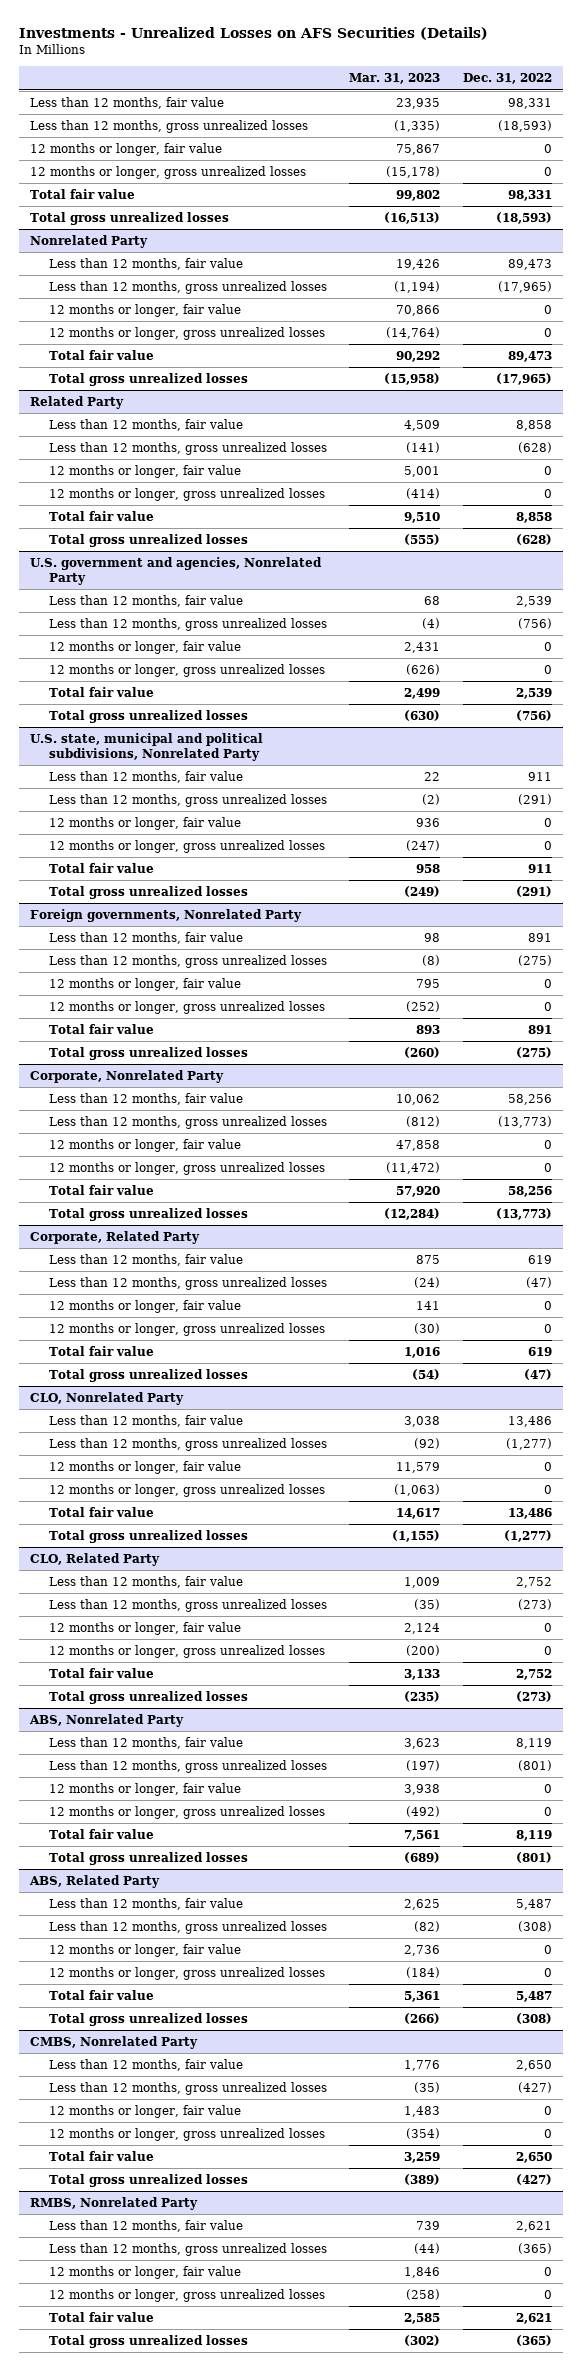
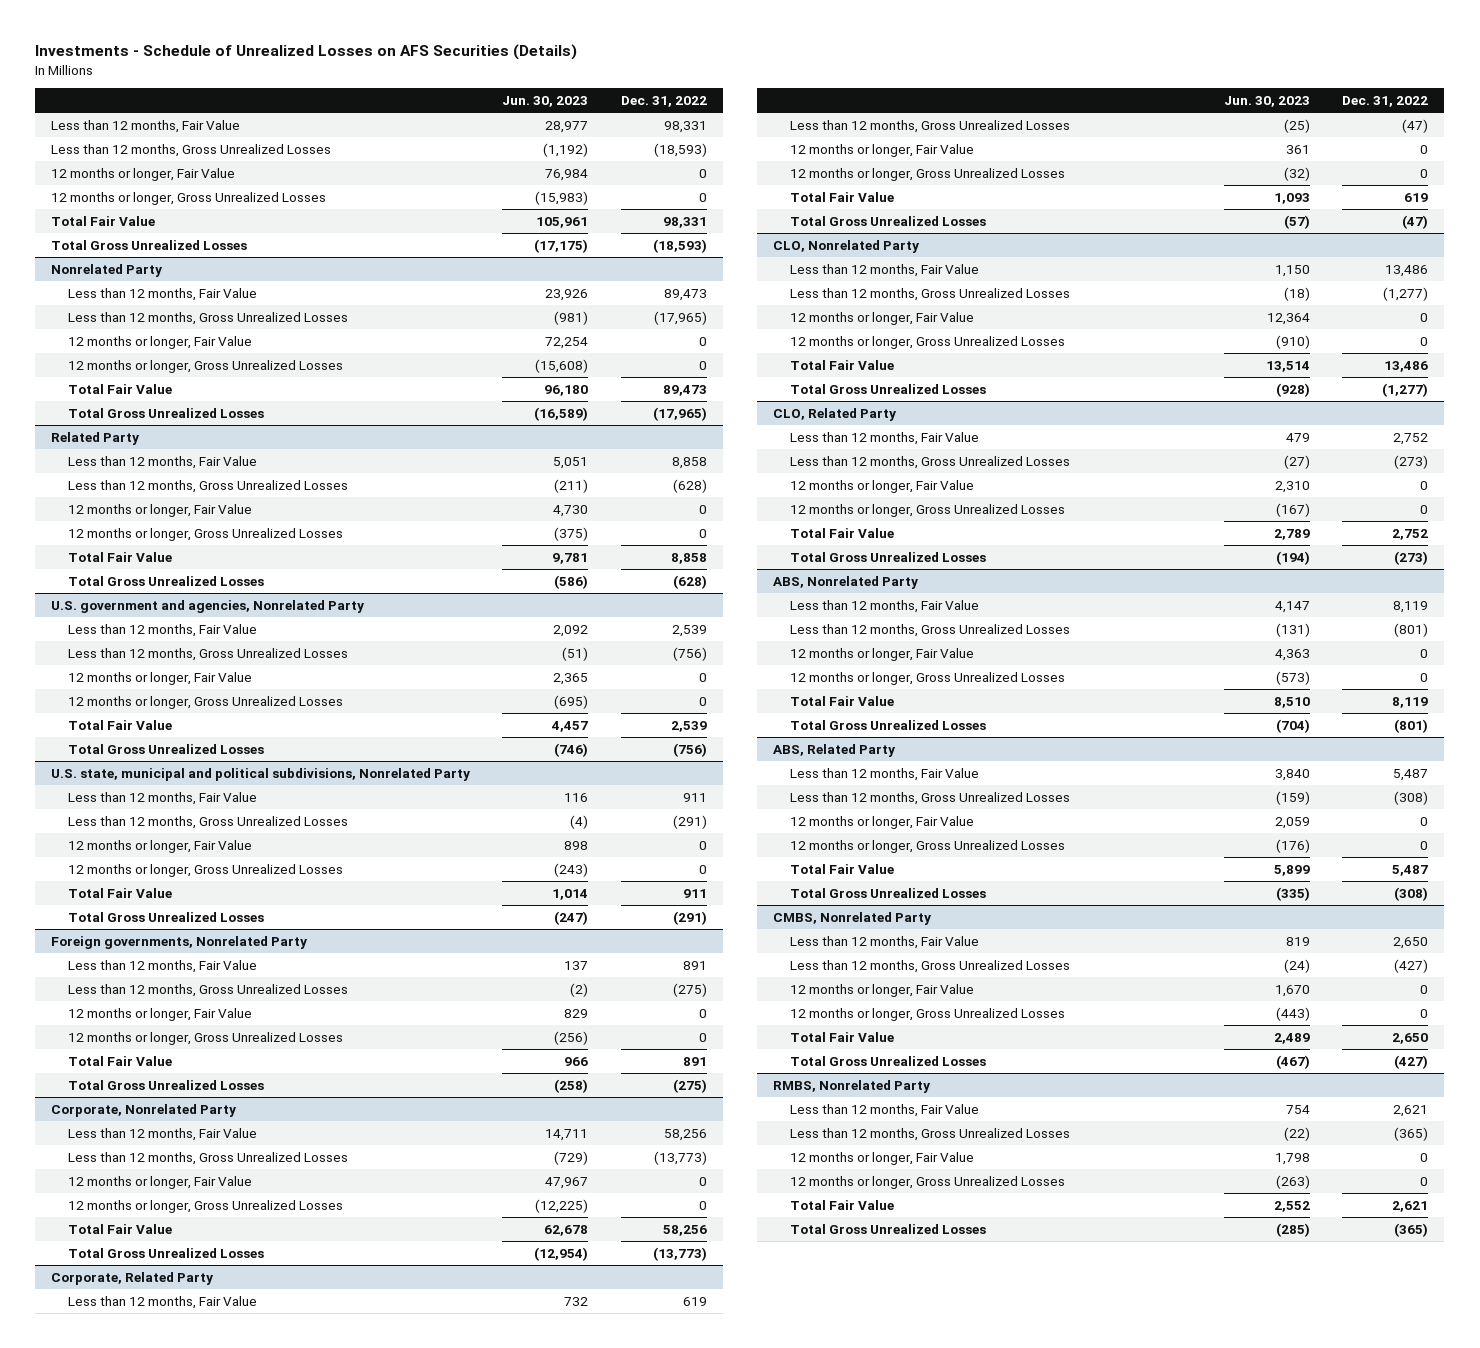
- Investments - Unrealized Losses on AFS Securities (Details)
+ Investments - Schedule of Unrealized Losses on AFS Securities (Details)
- | Mar. 31, 2023 | Dec. 31, 2022
+ | Jun. 30, 2023 | Dec. 31, 2022
- Less than 12 months, fair value | 23,935 | 98,331
- Less than 12 months, gross unrealized losses | (1,335) | (18,593)
- 12 months or longer, fair value | 75,867 | 0
- 12 months or longer, gross unrealized losses | (15,178) | 0
- Total fair value | 99,802 | 98,331
- Total gross unrealized losses | (16,513) | (18,593)
+ Less than 12 months, Fair Value | 28,977 | 98,331
+ Less than 12 months, Gross Unrealized Losses | (1,192) | (18,593)
+ 12 months or longer, Fair Value | 76,984 | 0
+ 12 months or longer, Gross Unrealized Losses | (15,983) | 0
+ Total Fair Value | 105,961 | 98,331
+ Total Gross Unrealized Losses | (17,175) | (18,593)
@ Nonrelated Party
- Less than 12 months, fair value | 19,426 | 89,473
- Less than 12 months, gross unrealized losses | (1,194) | (17,965)
- 12 months or longer, fair value | 70,866 | 0
- 12 months or longer, gross unrealized losses | (14,764) | 0
- Total fair value | 90,292 | 89,473
- Total gross unrealized losses | (15,958) | (17,965)
+ Less than 12 months, Fair Value | 23,926 | 89,473
+ Less than 12 months, Gross Unrealized Losses | (981) | (17,965)
+ 12 months or longer, Fair Value | 72,254 | 0
+ 12 months or longer, Gross Unrealized Losses | (15,608) | 0
+ Total Fair Value | 96,180 | 89,473
+ Total Gross Unrealized Losses | (16,589) | (17,965)
@ Related Party
- Less than 12 months, fair value | 4,509 | 8,858
- Less than 12 months, gross unrealized losses | (141) | (628)
- 12 months or longer, fair value | 5,001 | 0
- 12 months or longer, gross unrealized losses | (414) | 0
- Total fair value | 9,510 | 8,858
- Total gross unrealized losses | (555) | (628)
+ Less than 12 months, Fair Value | 5,051 | 8,858
+ Less than 12 months, Gross Unrealized Losses | (211) | (628)
+ 12 months or longer, Fair Value | 4,730 | 0
+ 12 months or longer, Gross Unrealized Losses | (375) | 0
+ Total Fair Value | 9,781 | 8,858
+ Total Gross Unrealized Losses | (586) | (628)
@ U.S. government and agencies, Nonrelated Party
- Less than 12 months, fair value | 68 | 2,539
- Less than 12 months, gross unrealized losses | (4) | (756)
- 12 months or longer, fair value | 2,431 | 0
- 12 months or longer, gross unrealized losses | (626) | 0
- Total fair value | 2,499 | 2,539
- Total gross unrealized losses | (630) | (756)
+ Less than 12 months, Fair Value | 2,092 | 2,539
+ Less than 12 months, Gross Unrealized Losses | (51) | (756)
+ 12 months or longer, Fair Value | 2,365 | 0
+ 12 months or longer, Gross Unrealized Losses | (695) | 0
+ Total Fair Value | 4,457 | 2,539
+ Total Gross Unrealized Losses | (746) | (756)
@ U.S. state, municipal and political subdivisions, Nonrelated Party
- Less than 12 months, fair value | 22 | 911
- Less than 12 months, gross unrealized losses | (2) | (291)
- 12 months or longer, fair value | 936 | 0
- 12 months or longer, gross unrealized losses | (247) | 0
- Total fair value | 958 | 911
- Total gross unrealized losses | (249) | (291)
+ Less than 12 months, Fair Value | 116 | 911
+ Less than 12 months, Gross Unrealized Losses | (4) | (291)
+ 12 months or longer, Fair Value | 898 | 0
+ 12 months or longer, Gross Unrealized Losses | (243) | 0
+ Total Fair Value | 1,014 | 911
+ Total Gross Unrealized Losses | (247) | (291)
@ Foreign governments, Nonrelated Party
- Less than 12 months, fair value | 98 | 891
- Less than 12 months, gross unrealized losses | (8) | (275)
- 12 months or longer, fair value | 795 | 0
- 12 months or longer, gross unrealized losses | (252) | 0
- Total fair value | 893 | 891
- Total gross unrealized losses | (260) | (275)
+ Less than 12 months, Fair Value | 137 | 891
+ Less than 12 months, Gross Unrealized Losses | (2) | (275)
+ 12 months or longer, Fair Value | 829 | 0
+ 12 months or longer, Gross Unrealized Losses | (256) | 0
+ Total Fair Value | 966 | 891
+ Total Gross Unrealized Losses | (258) | (275)
@ Corporate, Nonrelated Party
- Less than 12 months, fair value | 10,062 | 58,256
- Less than 12 months, gross unrealized losses | (812) | (13,773)
- 12 months or longer, fair value | 47,858 | 0
- 12 months or longer, gross unrealized losses | (11,472) | 0
- Total fair value | 57,920 | 58,256
- Total gross unrealized losses | (12,284) | (13,773)
+ Less than 12 months, Fair Value | 14,711 | 58,256
+ Less than 12 months, Gross Unrealized Losses | (729) | (13,773)
+ 12 months or longer, Fair Value | 47,967 | 0
+ 12 months or longer, Gross Unrealized Losses | (12,225) | 0
+ Total Fair Value | 62,678 | 58,256
+ Total Gross Unrealized Losses | (12,954) | (13,773)
@ Corporate, Related Party
- Less than 12 months, fair value | 875 | 619
- Less than 12 months, gross unrealized losses | (24) | (47)
- 12 months or longer, fair value | 141 | 0
- 12 months or longer, gross unrealized losses | (30) | 0
- Total fair value | 1,016 | 619
- Total gross unrealized losses | (54) | (47)
+ Less than 12 months, Fair Value | 732 | 619
+ Less than 12 months, Gross Unrealized Losses | (25) | (47)
+ 12 months or longer, Fair Value | 361 | 0
+ 12 months or longer, Gross Unrealized Losses | (32) | 0
+ Total Fair Value | 1,093 | 619
+ Total Gross Unrealized Losses | (57) | (47)
@ CLO, Nonrelated Party
- Less than 12 months, fair value | 3,038 | 13,486
- Less than 12 months, gross unrealized losses | (92) | (1,277)
- 12 months or longer, fair value | 11,579 | 0
- 12 months or longer, gross unrealized losses | (1,063) | 0
- Total fair value | 14,617 | 13,486
- Total gross unrealized losses | (1,155) | (1,277)
+ Less than 12 months, Fair Value | 1,150 | 13,486
+ Less than 12 months, Gross Unrealized Losses | (18) | (1,277)
+ 12 months or longer, Fair Value | 12,364 | 0
+ 12 months or longer, Gross Unrealized Losses | (910) | 0
+ Total Fair Value | 13,514 | 13,486
+ Total Gross Unrealized Losses | (928) | (1,277)
@ CLO, Related Party
- Less than 12 months, fair value | 1,009 | 2,752
- Less than 12 months, gross unrealized losses | (35) | (273)
- 12 months or longer, fair value | 2,124 | 0
- 12 months or longer, gross unrealized losses | (200) | 0
- Total fair value | 3,133 | 2,752
- Total gross unrealized losses | (235) | (273)
+ Less than 12 months, Fair Value | 479 | 2,752
+ Less than 12 months, Gross Unrealized Losses | (27) | (273)
+ 12 months or longer, Fair Value | 2,310 | 0
+ 12 months or longer, Gross Unrealized Losses | (167) | 0
+ Total Fair Value | 2,789 | 2,752
+ Total Gross Unrealized Losses | (194) | (273)
@ ABS, Nonrelated Party
- Less than 12 months, fair value | 3,623 | 8,119
- Less than 12 months, gross unrealized losses | (197) | (801)
- 12 months or longer, fair value | 3,938 | 0
- 12 months or longer, gross unrealized losses | (492) | 0
- Total fair value | 7,561 | 8,119
- Total gross unrealized losses | (689) | (801)
+ Less than 12 months, Fair Value | 4,147 | 8,119
+ Less than 12 months, Gross Unrealized Losses | (131) | (801)
+ 12 months or longer, Fair Value | 4,363 | 0
+ 12 months or longer, Gross Unrealized Losses | (573) | 0
+ Total Fair Value | 8,510 | 8,119
+ Total Gross Unrealized Losses | (704) | (801)
@ ABS, Related Party
- Less than 12 months, fair value | 2,625 | 5,487
- Less than 12 months, gross unrealized losses | (82) | (308)
- 12 months or longer, fair value | 2,736 | 0
- 12 months or longer, gross unrealized losses | (184) | 0
- Total fair value | 5,361 | 5,487
- Total gross unrealized losses | (266) | (308)
+ Less than 12 months, Fair Value | 3,840 | 5,487
+ Less than 12 months, Gross Unrealized Losses | (159) | (308)
+ 12 months or longer, Fair Value | 2,059 | 0
+ 12 months or longer, Gross Unrealized Losses | (176) | 0
+ Total Fair Value | 5,899 | 5,487
+ Total Gross Unrealized Losses | (335) | (308)
@ CMBS, Nonrelated Party
- Less than 12 months, fair value | 1,776 | 2,650
- Less than 12 months, gross unrealized losses | (35) | (427)
- 12 months or longer, fair value | 1,483 | 0
- 12 months or longer, gross unrealized losses | (354) | 0
- Total fair value | 3,259 | 2,650
- Total gross unrealized losses | (389) | (427)
+ Less than 12 months, Fair Value | 819 | 2,650
+ Less than 12 months, Gross Unrealized Losses | (24) | (427)
+ 12 months or longer, Fair Value | 1,670 | 0
+ 12 months or longer, Gross Unrealized Losses | (443) | 0
+ Total Fair Value | 2,489 | 2,650
+ Total Gross Unrealized Losses | (467) | (427)
@ RMBS, Nonrelated Party
- Less than 12 months, fair value | 739 | 2,621
- Less than 12 months, gross unrealized losses | (44) | (365)
- 12 months or longer, fair value | 1,846 | 0
- 12 months or longer, gross unrealized losses | (258) | 0
- Total fair value | 2,585 | 2,621
- Total gross unrealized losses | (302) | (365)
+ Less than 12 months, Fair Value | 754 | 2,621
+ Less than 12 months, Gross Unrealized Losses | (22) | (365)
+ 12 months or longer, Fair Value | 1,798 | 0
+ 12 months or longer, Gross Unrealized Losses | (263) | 0
+ Total Fair Value | 2,552 | 2,621
+ Total Gross Unrealized Losses | (285) | (365)

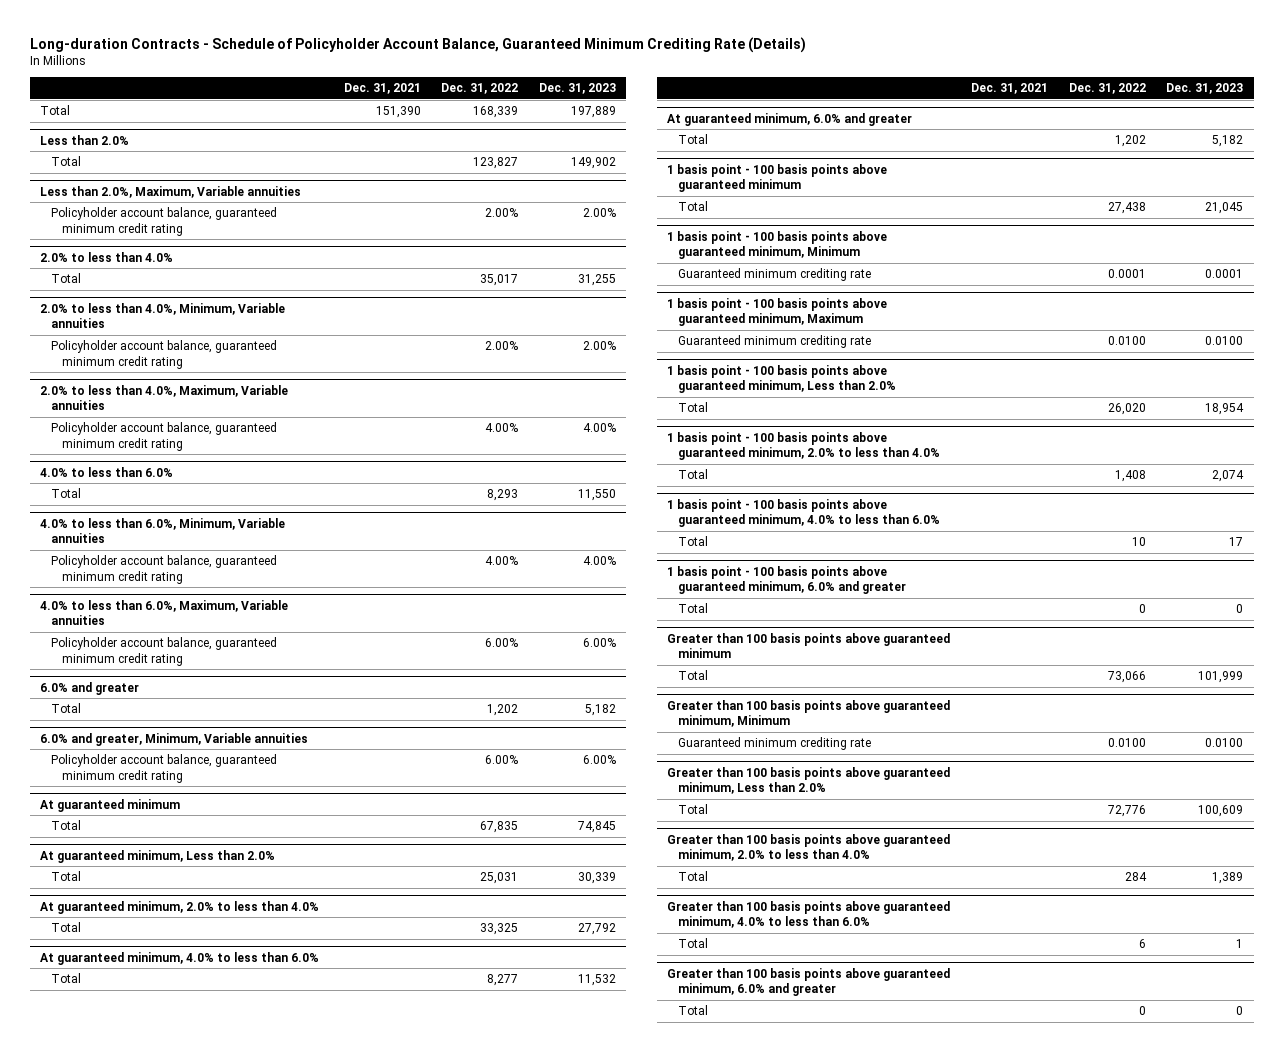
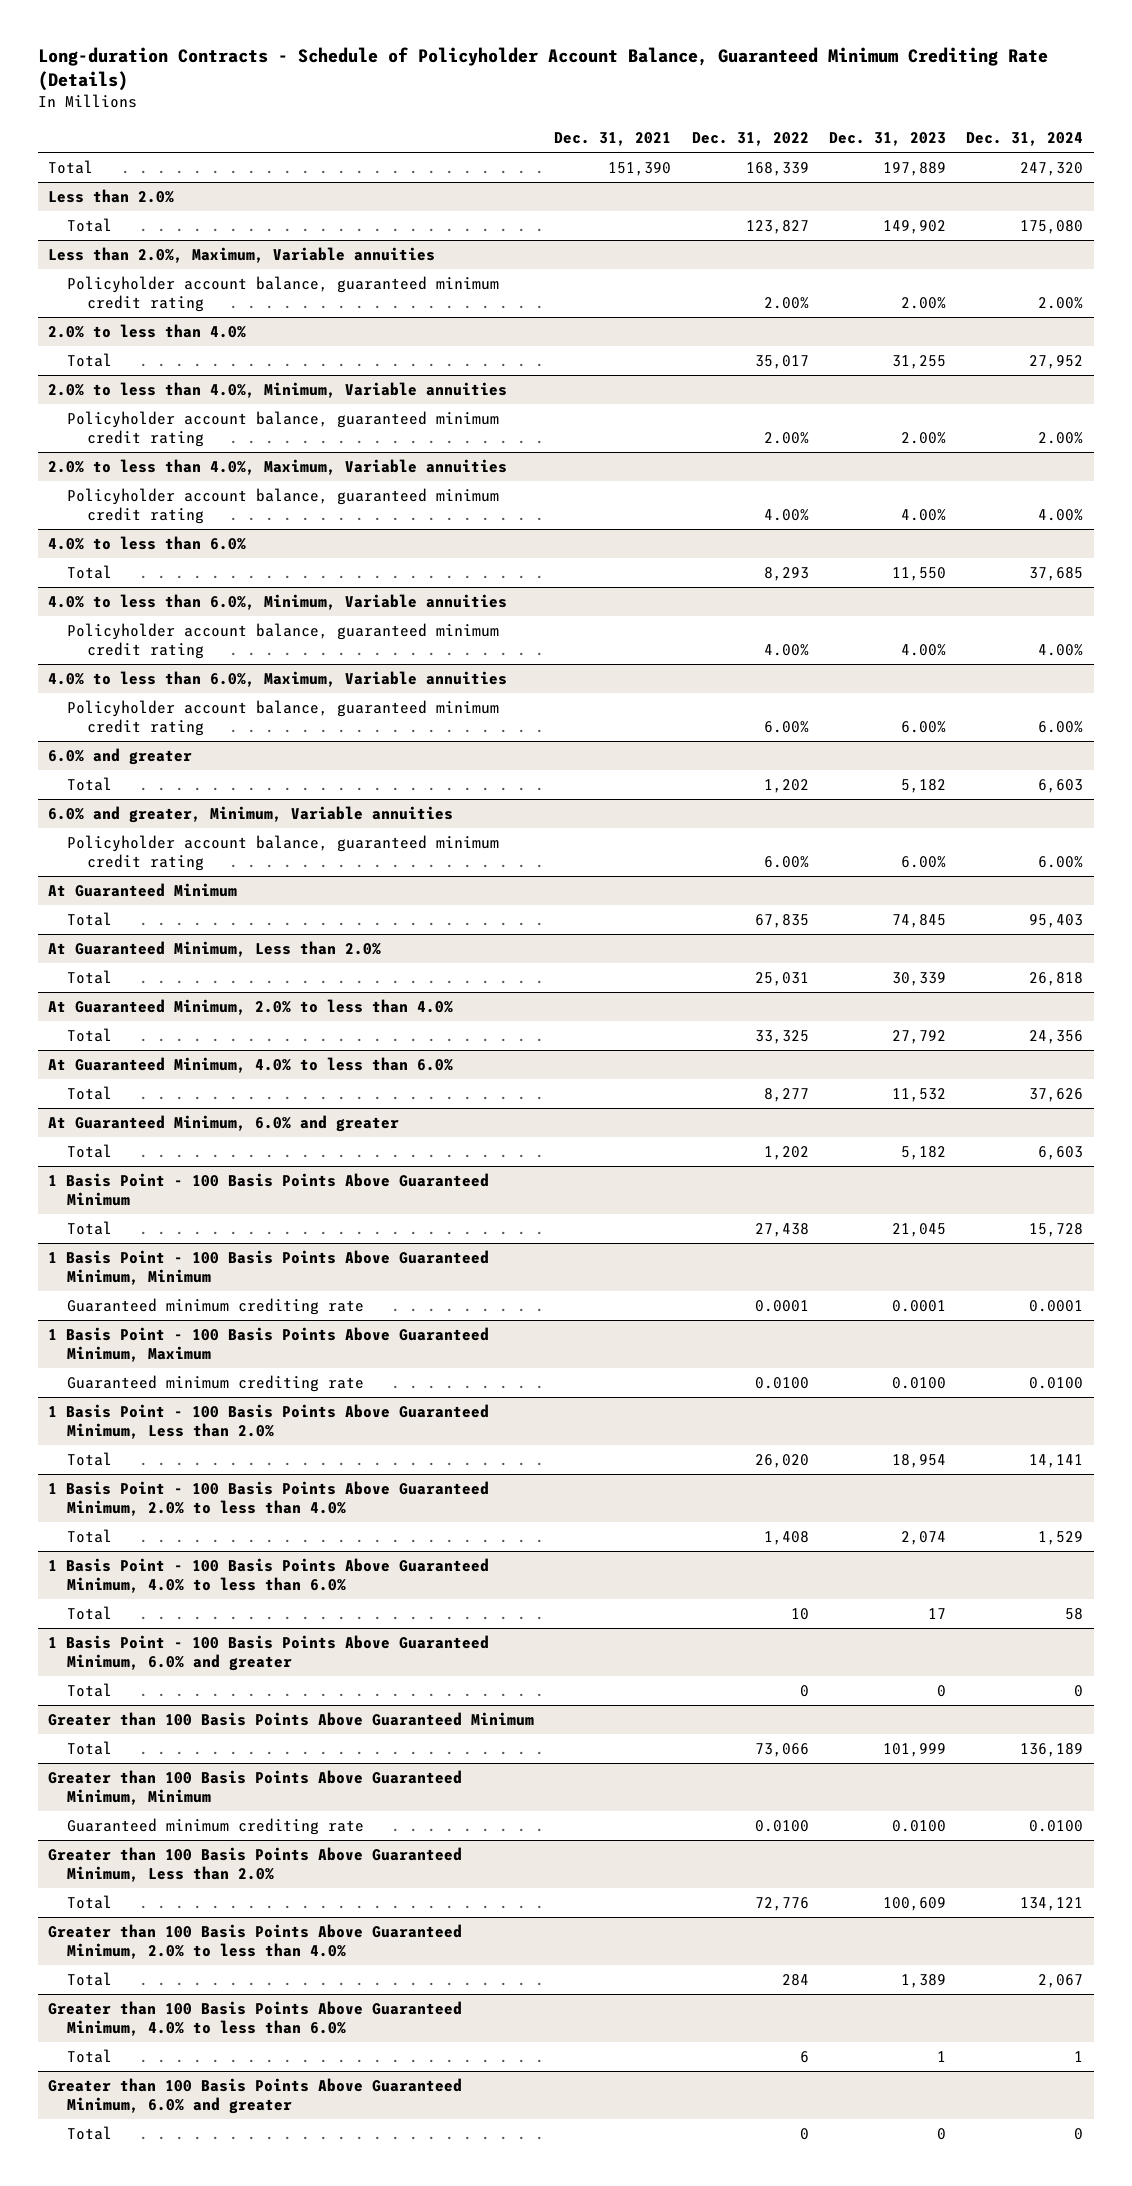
- | Dec. 31, 2021 | Dec. 31, 2022 | Dec. 31, 2023
+ | Dec. 31, 2021 | Dec. 31, 2022 | Dec. 31, 2023 | Dec. 31, 2024
- At guaranteed minimum
+ At Guaranteed Minimum
- At guaranteed minimum, Less than 2.0%
+ At Guaranteed Minimum, Less than 2.0%
- At guaranteed minimum, 2.0% to less than 4.0%
+ At Guaranteed Minimum, 2.0% to less than 4.0%
- At guaranteed minimum, 4.0% to less than 6.0%
+ At Guaranteed Minimum, 4.0% to less than 6.0%
- At guaranteed minimum, 6.0% and greater
+ At Guaranteed Minimum, 6.0% and greater
- 1 basis point - 100 basis points above guaranteed minimum
+ 1 Basis Point - 100 Basis Points Above Guaranteed Minimum
- 1 basis point - 100 basis points above guaranteed minimum, Minimum
+ 1 Basis Point - 100 Basis Points Above Guaranteed Minimum, Minimum
- 1 basis point - 100 basis points above guaranteed minimum, Maximum
+ 1 Basis Point - 100 Basis Points Above Guaranteed Minimum, Maximum
- 1 basis point - 100 basis points above guaranteed minimum, Less than 2.0%
+ 1 Basis Point - 100 Basis Points Above Guaranteed Minimum, Less than 2.0%
- 1 basis point - 100 basis points above guaranteed minimum, 2.0% to less than 4.0%
+ 1 Basis Point - 100 Basis Points Above Guaranteed Minimum, 2.0% to less than 4.0%
- 1 basis point - 100 basis points above guaranteed minimum, 4.0% to less than 6.0%
+ 1 Basis Point - 100 Basis Points Above Guaranteed Minimum, 4.0% to less than 6.0%
- 1 basis point - 100 basis points above guaranteed minimum, 6.0% and greater
+ 1 Basis Point - 100 Basis Points Above Guaranteed Minimum, 6.0% and greater
- Greater than 100 basis points above guaranteed minimum
+ Greater than 100 Basis Points Above Guaranteed Minimum
- Greater than 100 basis points above guaranteed minimum, Minimum
+ Greater than 100 Basis Points Above Guaranteed Minimum, Minimum
- Greater than 100 basis points above guaranteed minimum, Less than 2.0%
+ Greater than 100 Basis Points Above Guaranteed Minimum, Less than 2.0%
- Greater than 100 basis points above guaranteed minimum, 2.0% to less than 4.0%
+ Greater than 100 Basis Points Above Guaranteed Minimum, 2.0% to less than 4.0%
- Greater than 100 basis points above guaranteed minimum, 4.0% to less than 6.0%
+ Greater than 100 Basis Points Above Guaranteed Minimum, 4.0% to less than 6.0%
- Greater than 100 basis points above guaranteed minimum, 6.0% and greater
+ Greater than 100 Basis Points Above Guaranteed Minimum, 6.0% and greater

